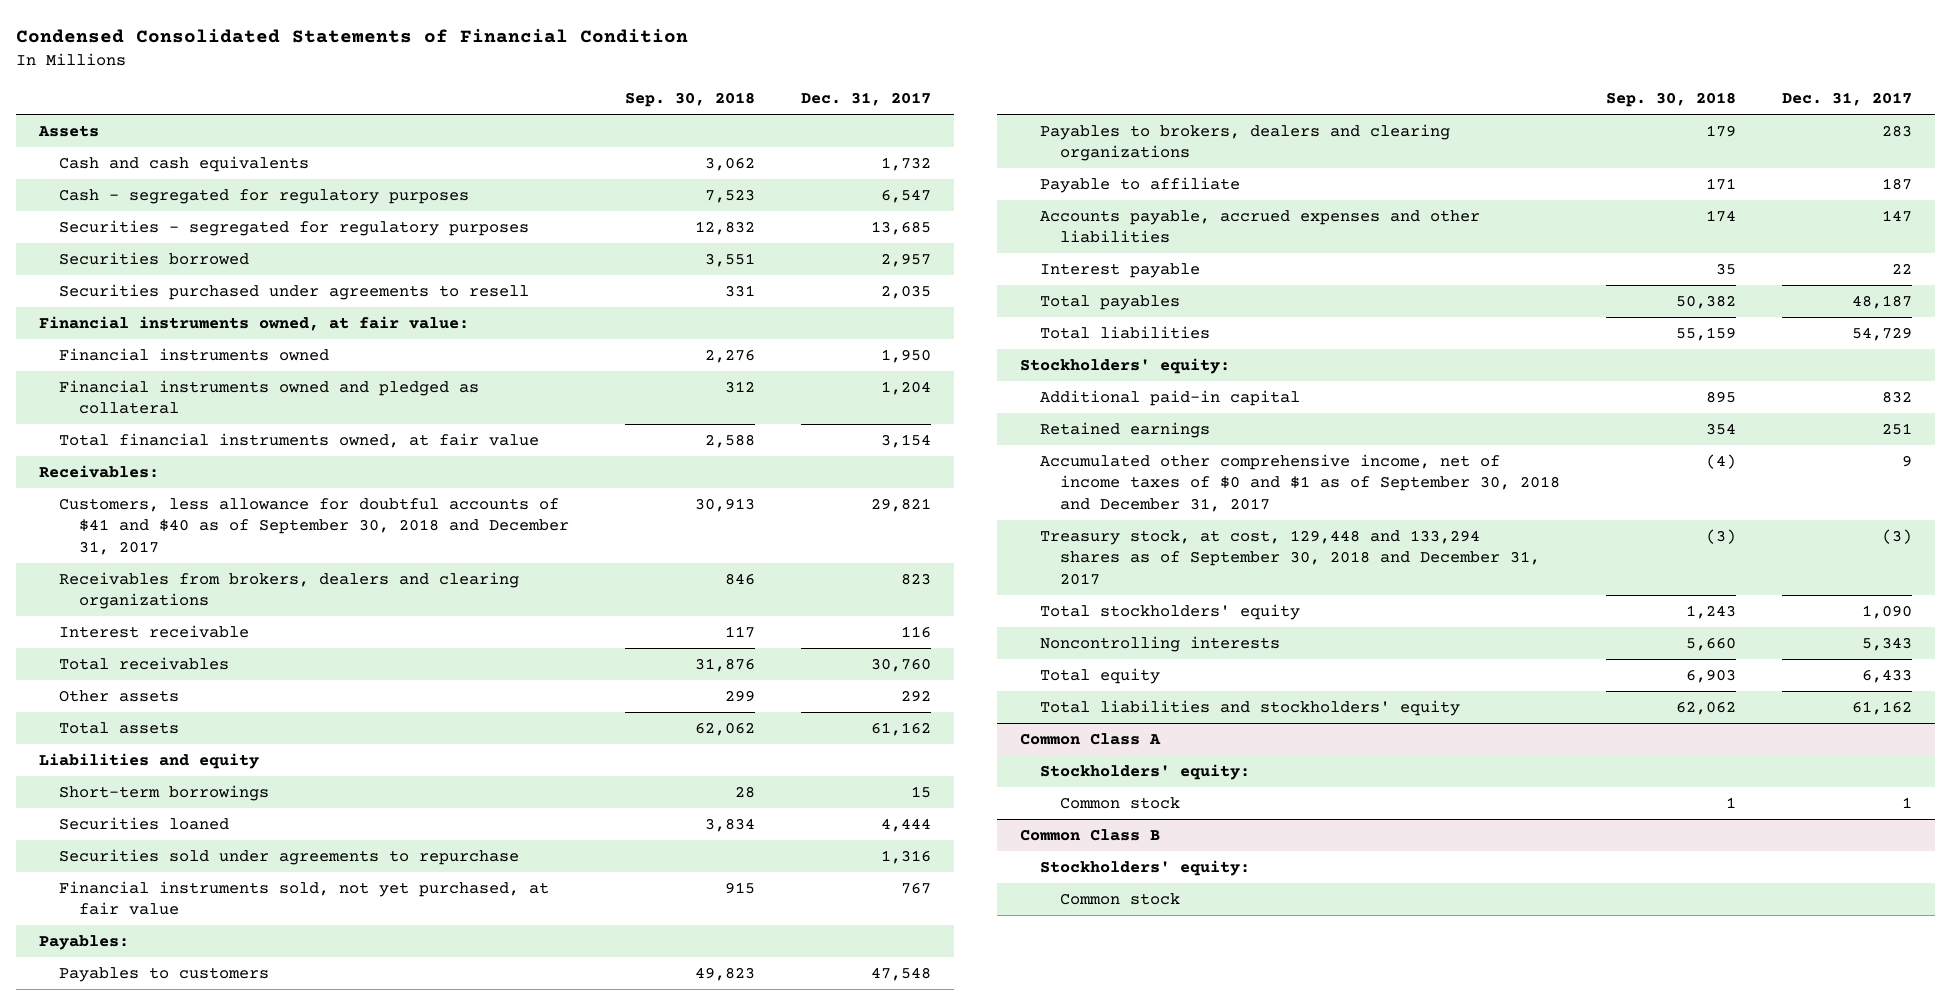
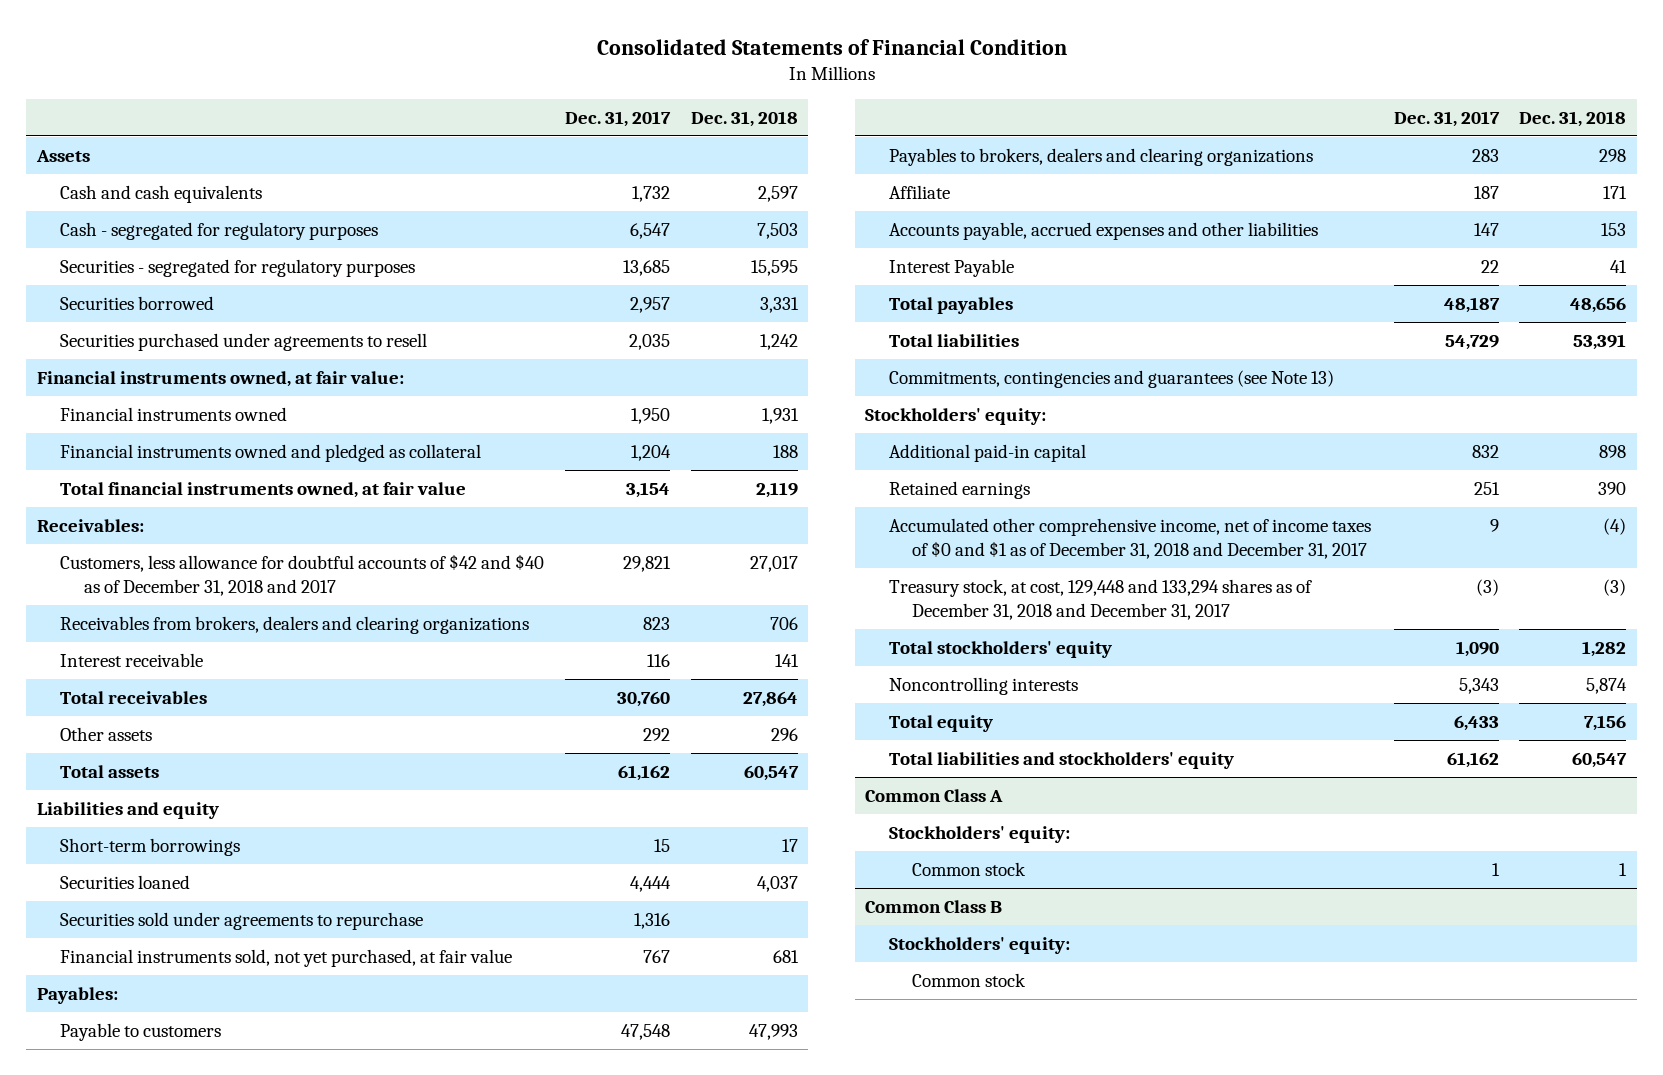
- Condensed Consolidated Statements of Financial Condition
+ Consolidated Statements of Financial Condition
- | Sep. 30, 2018 | Dec. 31, 2017
+ | Dec. 31, 2017 | Dec. 31, 2018
- Customers, less allowance for doubtful accounts of $41 and $40 as of September 30, 2018 and December 31, 2017 | 30,913 | 29,821
+ Customers, less allowance for doubtful accounts of $42 and $40 as of December 31, 2018 and 2017 | 29,821 | 27,017
- Payables to customers | 49,823 | 47,548
+ Payable to customers | 47,548 | 47,993
- Payable to affiliate | 171 | 187
+ Affiliate | 187 | 171
- Interest payable | 35 | 22
+ Interest Payable | 22 | 41
+ Commitments, contingencies and guarantees (see Note 13)
- Accumulated other comprehensive income, net of income taxes of $0 and $1 as of September 30, 2018 and December 31, 2017 | (4) | 9
- Treasury stock, at cost, 129,448 and 133,294 shares as of September 30, 2018 and December 31, 2017 | (3) | (3)
+ Accumulated other comprehensive income, net of income taxes of $0 and $1 as of December 31, 2018 and December 31, 2017 | 9 | (4)
+ Treasury stock, at cost, 129,448 and 133,294 shares as of December 31, 2018 and December 31, 2017 | (3) | (3)

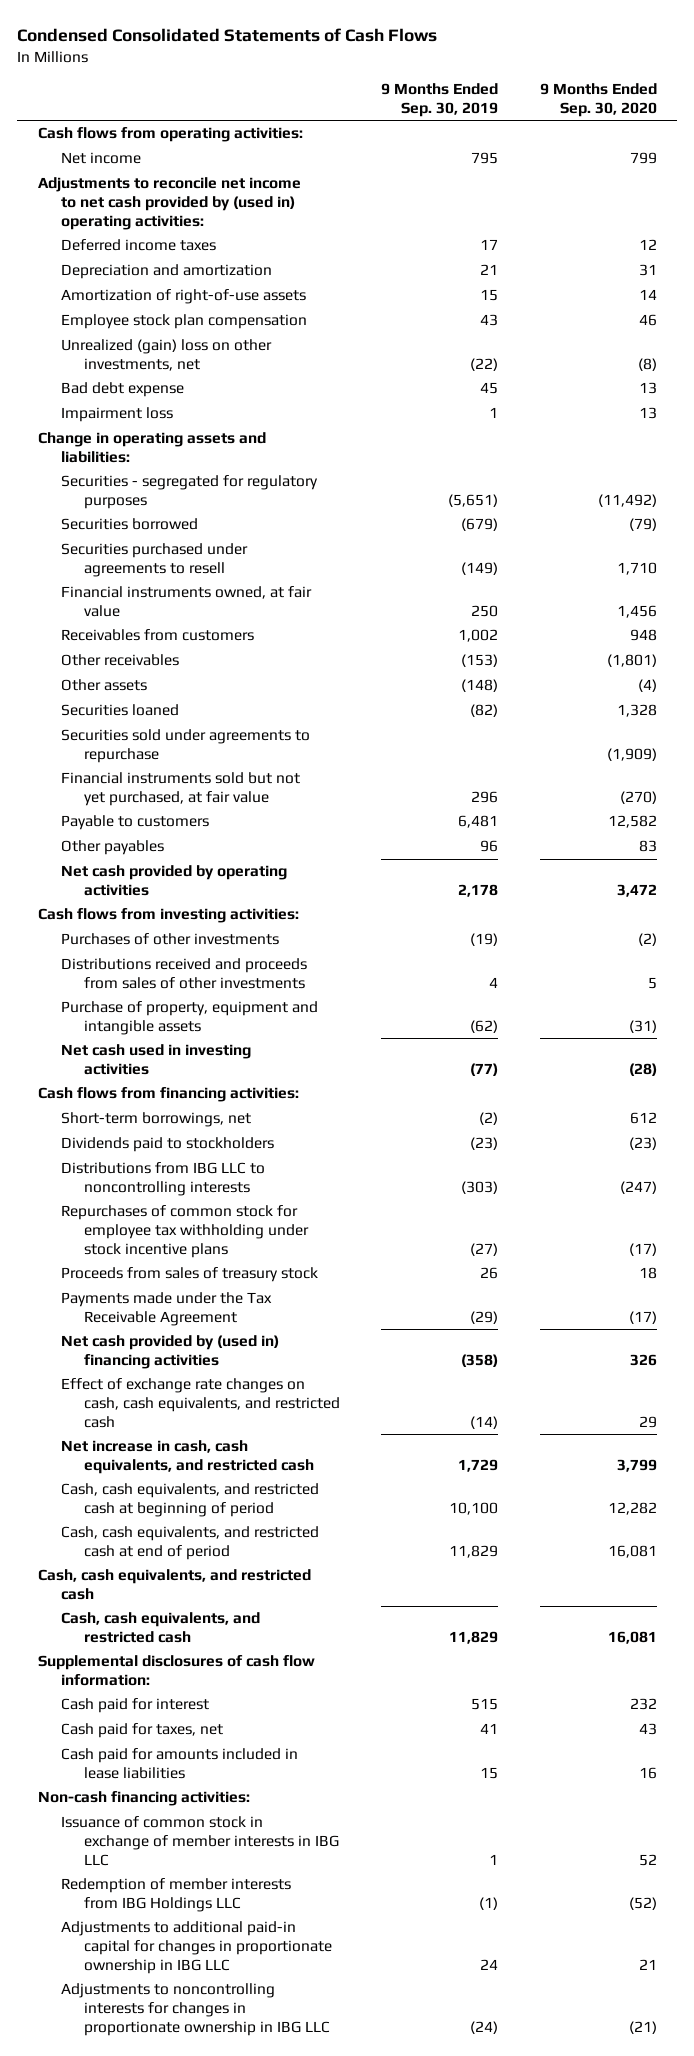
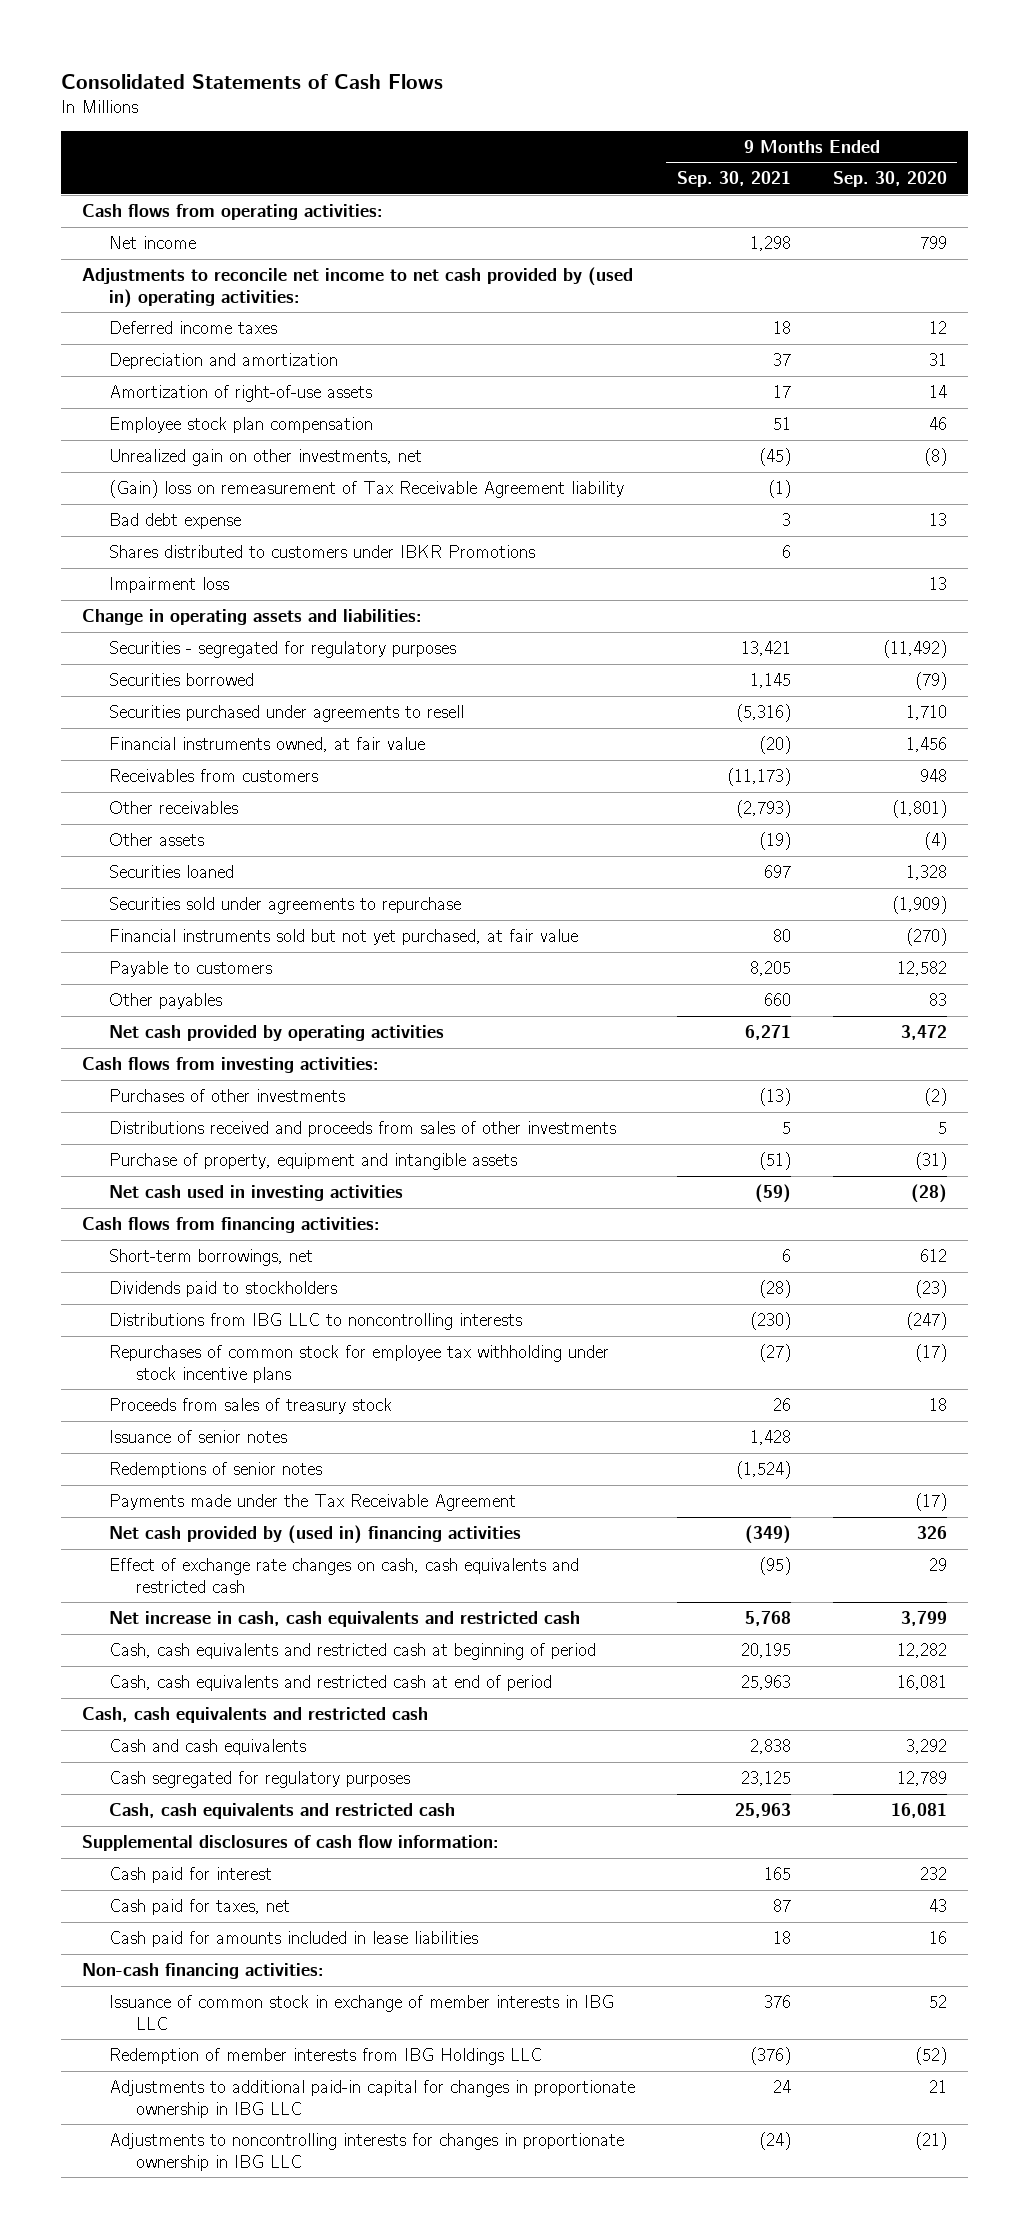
- Condensed Consolidated Statements of Cash Flows
+ Consolidated Statements of Cash Flows
- | 9 Months Ended Sep. 30, 2019 | 9 Months Ended Sep. 30, 2020
+ | 9 Months Ended Sep. 30, 2021 | 9 Months Ended Sep. 30, 2020
- Unrealized (gain) loss on other investments, net | (22) | (8)
+ Unrealized gain on other investments, net | (45) | (8)
+ (Gain) loss on remeasurement of Tax Receivable Agreement liability | (1) |
+ Shares distributed to customers under IBKR Promotions | 6 |
+ Issuance of senior notes | 1,428 |
+ Redemptions of senior notes | (1,524) |
- Effect of exchange rate changes on cash, cash equivalents, and restricted cash | (14) | 29
- Net increase in cash, cash equivalents, and restricted cash | 1,729 | 3,799
- Cash, cash equivalents, and restricted cash at beginning of period | 10,100 | 12,282
- Cash, cash equivalents, and restricted cash at end of period | 11,829 | 16,081
- Cash, cash equivalents, and restricted cash
- Cash, cash equivalents, and restricted cash | 11,829 | 16,081
+ Effect of exchange rate changes on cash, cash equivalents and restricted cash | (95) | 29
+ Net increase in cash, cash equivalents and restricted cash | 5,768 | 3,799
+ Cash, cash equivalents and restricted cash at beginning of period | 20,195 | 12,282
+ Cash, cash equivalents and restricted cash at end of period | 25,963 | 16,081
+ Cash, cash equivalents and restricted cash
+ Cash and cash equivalents | 2,838 | 3,292
+ Cash segregated for regulatory purposes | 23,125 | 12,789
+ Cash, cash equivalents and restricted cash | 25,963 | 16,081

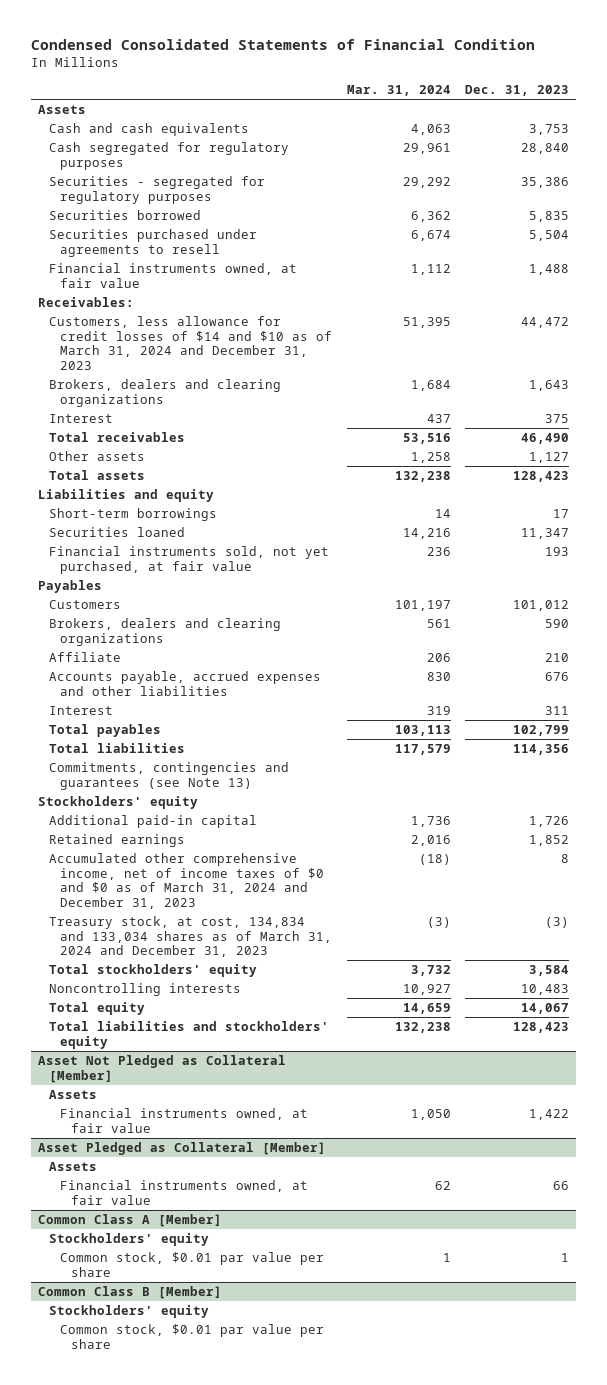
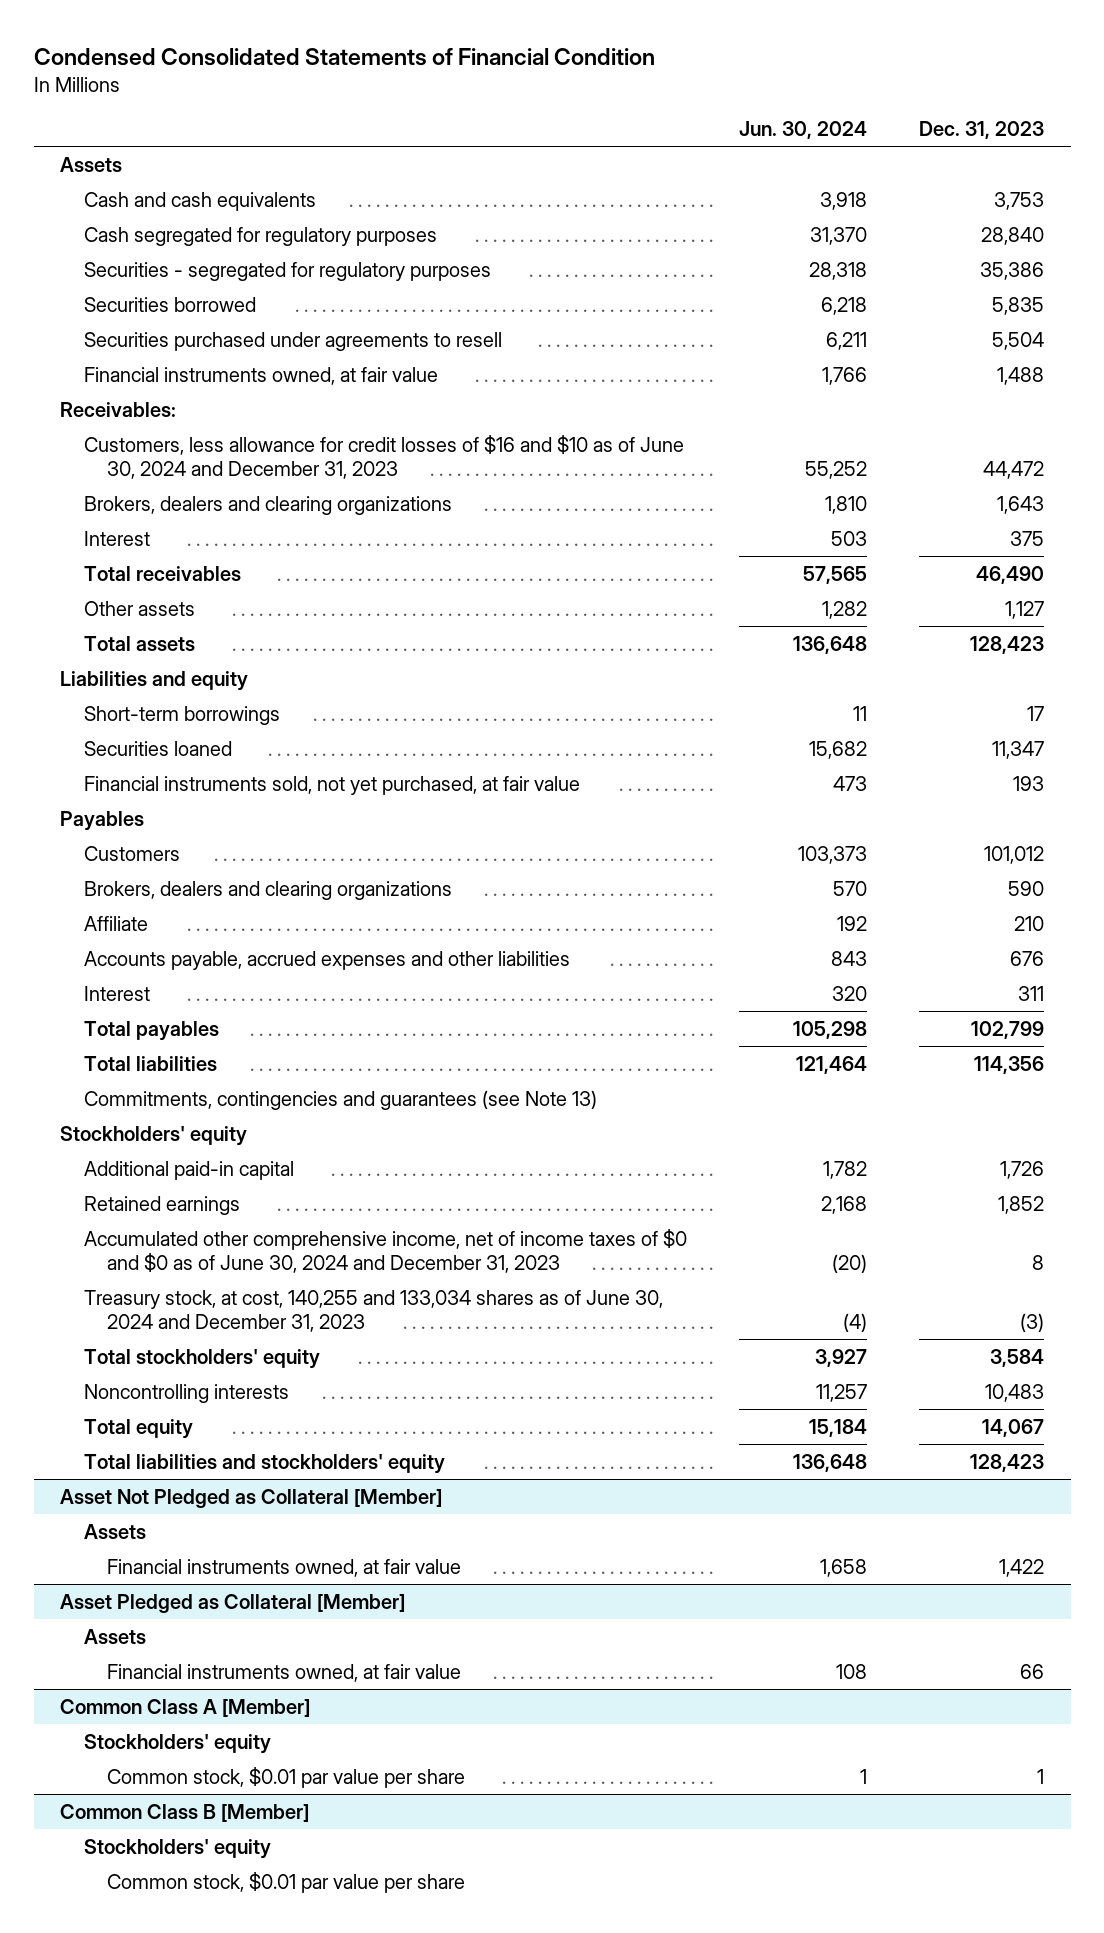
- | Mar. 31, 2024 | Dec. 31, 2023
+ | Jun. 30, 2024 | Dec. 31, 2023
- Customers, less allowance for credit losses of $14 and $10 as of March 31, 2024 and December 31, 2023 | 51,395 | 44,472
+ Customers, less allowance for credit losses of $16 and $10 as of June 30, 2024 and December 31, 2023 | 55,252 | 44,472
- Accumulated other comprehensive income, net of income taxes of $0 and $0 as of March 31, 2024 and December 31, 2023 | (18) | 8
- Treasury stock, at cost, 134,834 and 133,034 shares as of March 31, 2024 and December 31, 2023 | (3) | (3)
+ Accumulated other comprehensive income, net of income taxes of $0 and $0 as of June 30, 2024 and December 31, 2023 | (20) | 8
+ Treasury stock, at cost, 140,255 and 133,034 shares as of June 30, 2024 and December 31, 2023 | (4) | (3)

